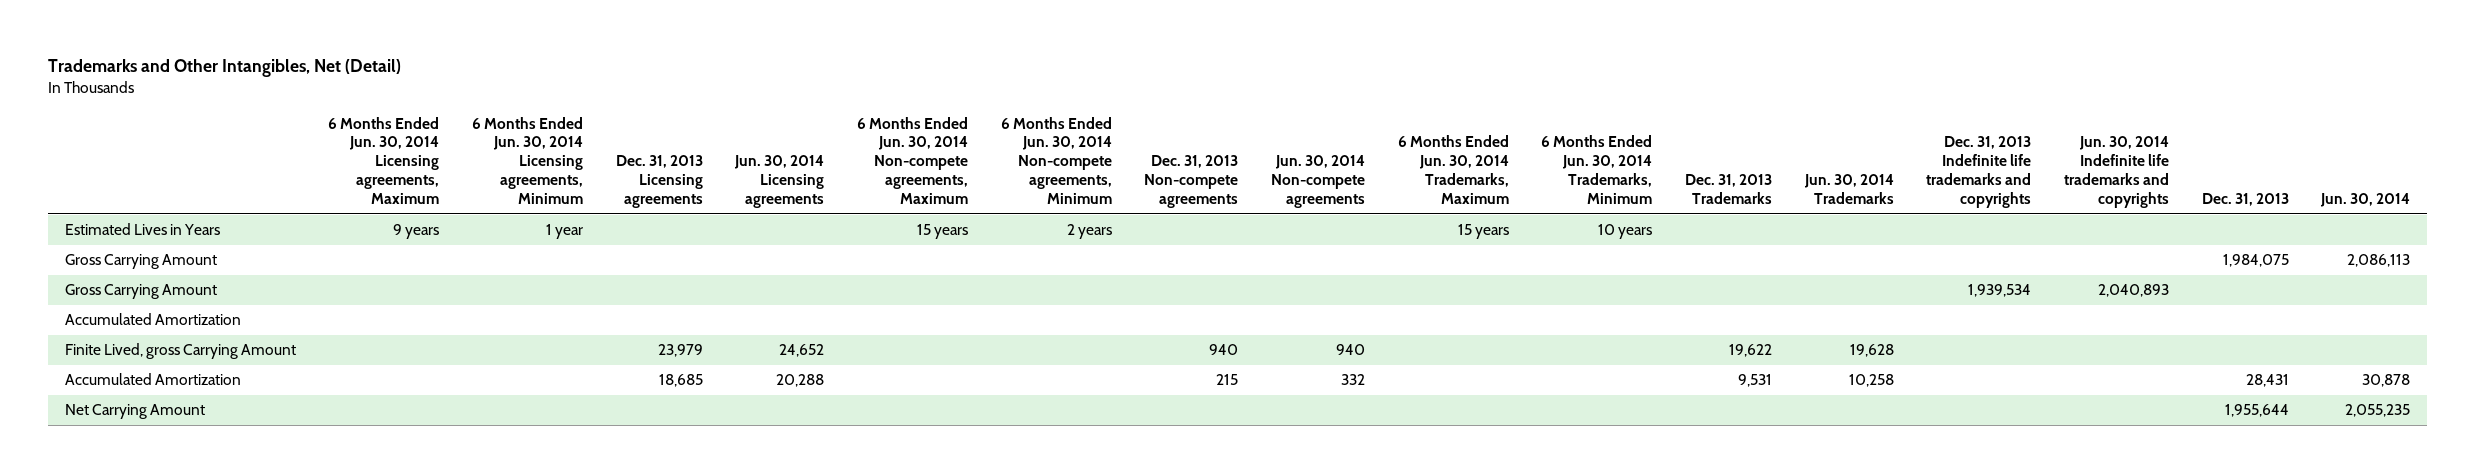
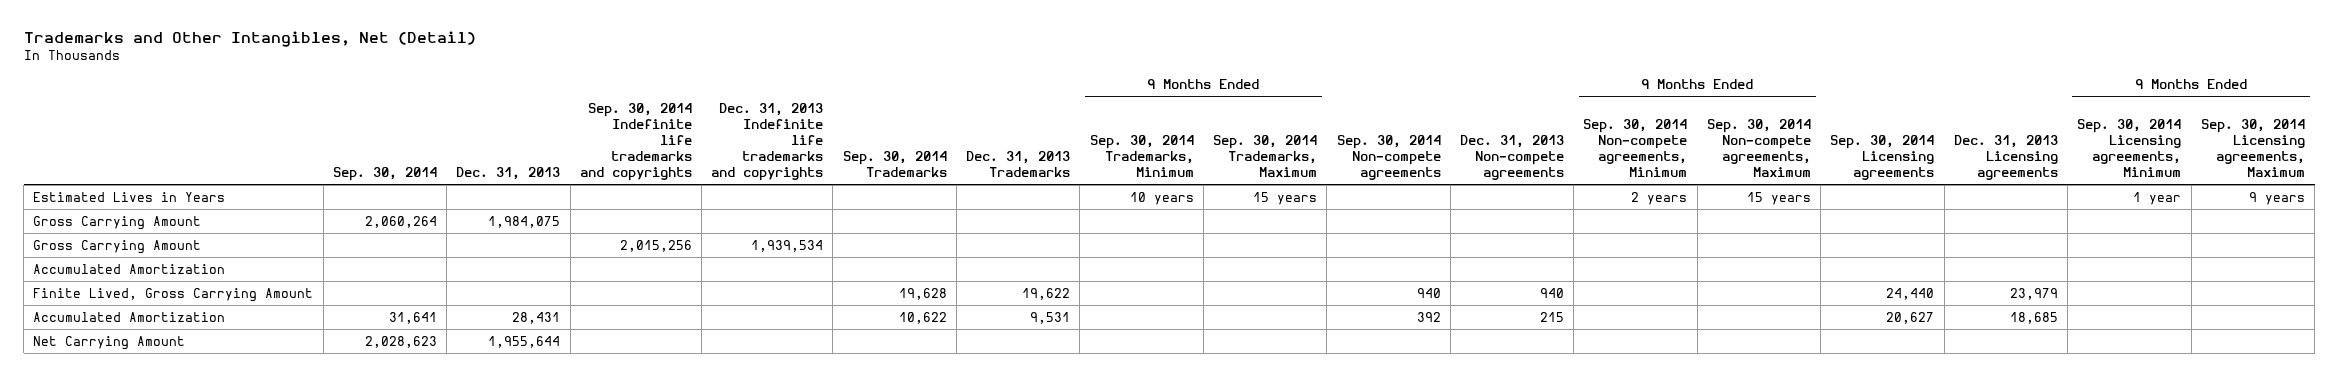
- | 6 Months Ended Jun. 30, 2014 Licensing agreements, Maximum | 6 Months Ended Jun. 30, 2014 Licensing agreements, Minimum | Dec. 31, 2013 Licensing agreements | Jun. 30, 2014 Licensing agreements | 6 Months Ended Jun. 30, 2014 Non-compete agreements, Maximum | 6 Months Ended Jun. 30, 2014 Non-compete agreements, Minimum | Dec. 31, 2013 Non-compete agreements | Jun. 30, 2014 Non-compete agreements | 6 Months Ended Jun. 30, 2014 Trademarks, Maximum | 6 Months Ended Jun. 30, 2014 Trademarks, Minimum | Dec. 31, 2013 Trademarks | Jun. 30, 2014 Trademarks | Dec. 31, 2013 Indefinite life trademarks and copyrights | Jun. 30, 2014 Indefinite life trademarks and copyrights | Dec. 31, 2013 | Jun. 30, 2014
+ | Sep. 30, 2014 | Dec. 31, 2013 | Sep. 30, 2014 Indefinite life trademarks and copyrights | Dec. 31, 2013 Indefinite life trademarks and copyrights | Sep. 30, 2014 Trademarks | Dec. 31, 2013 Trademarks | 9 Months Ended Sep. 30, 2014 Trademarks, Minimum | 9 Months Ended Sep. 30, 2014 Trademarks, Maximum | Sep. 30, 2014 Non-compete agreements | Dec. 31, 2013 Non-compete agreements | 9 Months Ended Sep. 30, 2014 Non-compete agreements, Minimum | 9 Months Ended Sep. 30, 2014 Non-compete agreements, Maximum | Sep. 30, 2014 Licensing agreements | Dec. 31, 2013 Licensing agreements | 9 Months Ended Sep. 30, 2014 Licensing agreements, Minimum | 9 Months Ended Sep. 30, 2014 Licensing agreements, Maximum
- Finite Lived, gross Carrying Amount | | | 23,979 | 24,652 | | | 940 | 940 | | | 19,622 | 19,628 | | | |
+ Finite Lived, Gross Carrying Amount | | | | | 19,628 | 19,622 | | | 940 | 940 | | | 24,440 | 23,979 | |

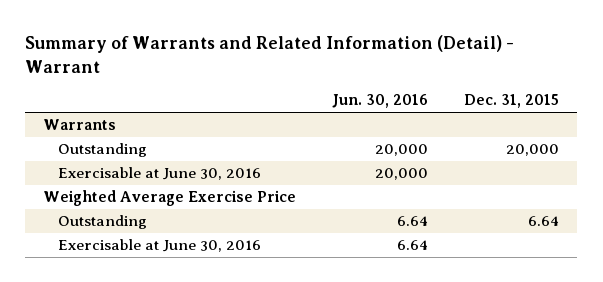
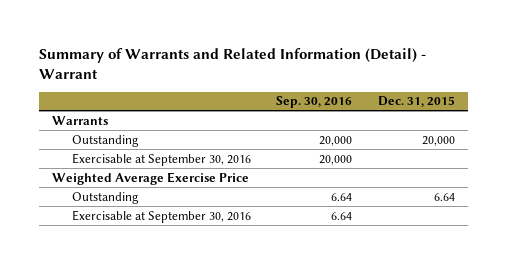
- | Jun. 30, 2016 | Dec. 31, 2015
+ | Sep. 30, 2016 | Dec. 31, 2015
- Exercisable at June 30, 2016 | 20,000 |
+ Exercisable at September 30, 2016 | 20,000 |
- Exercisable at June 30, 2016 | 6.64 |
+ Exercisable at September 30, 2016 | 6.64 |

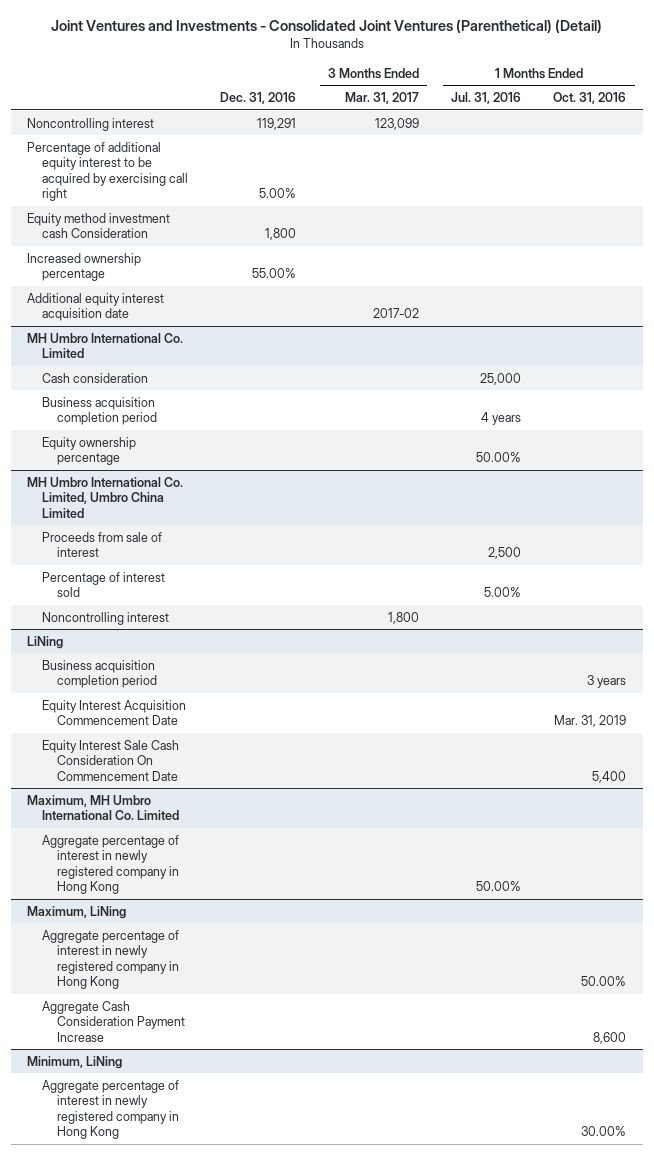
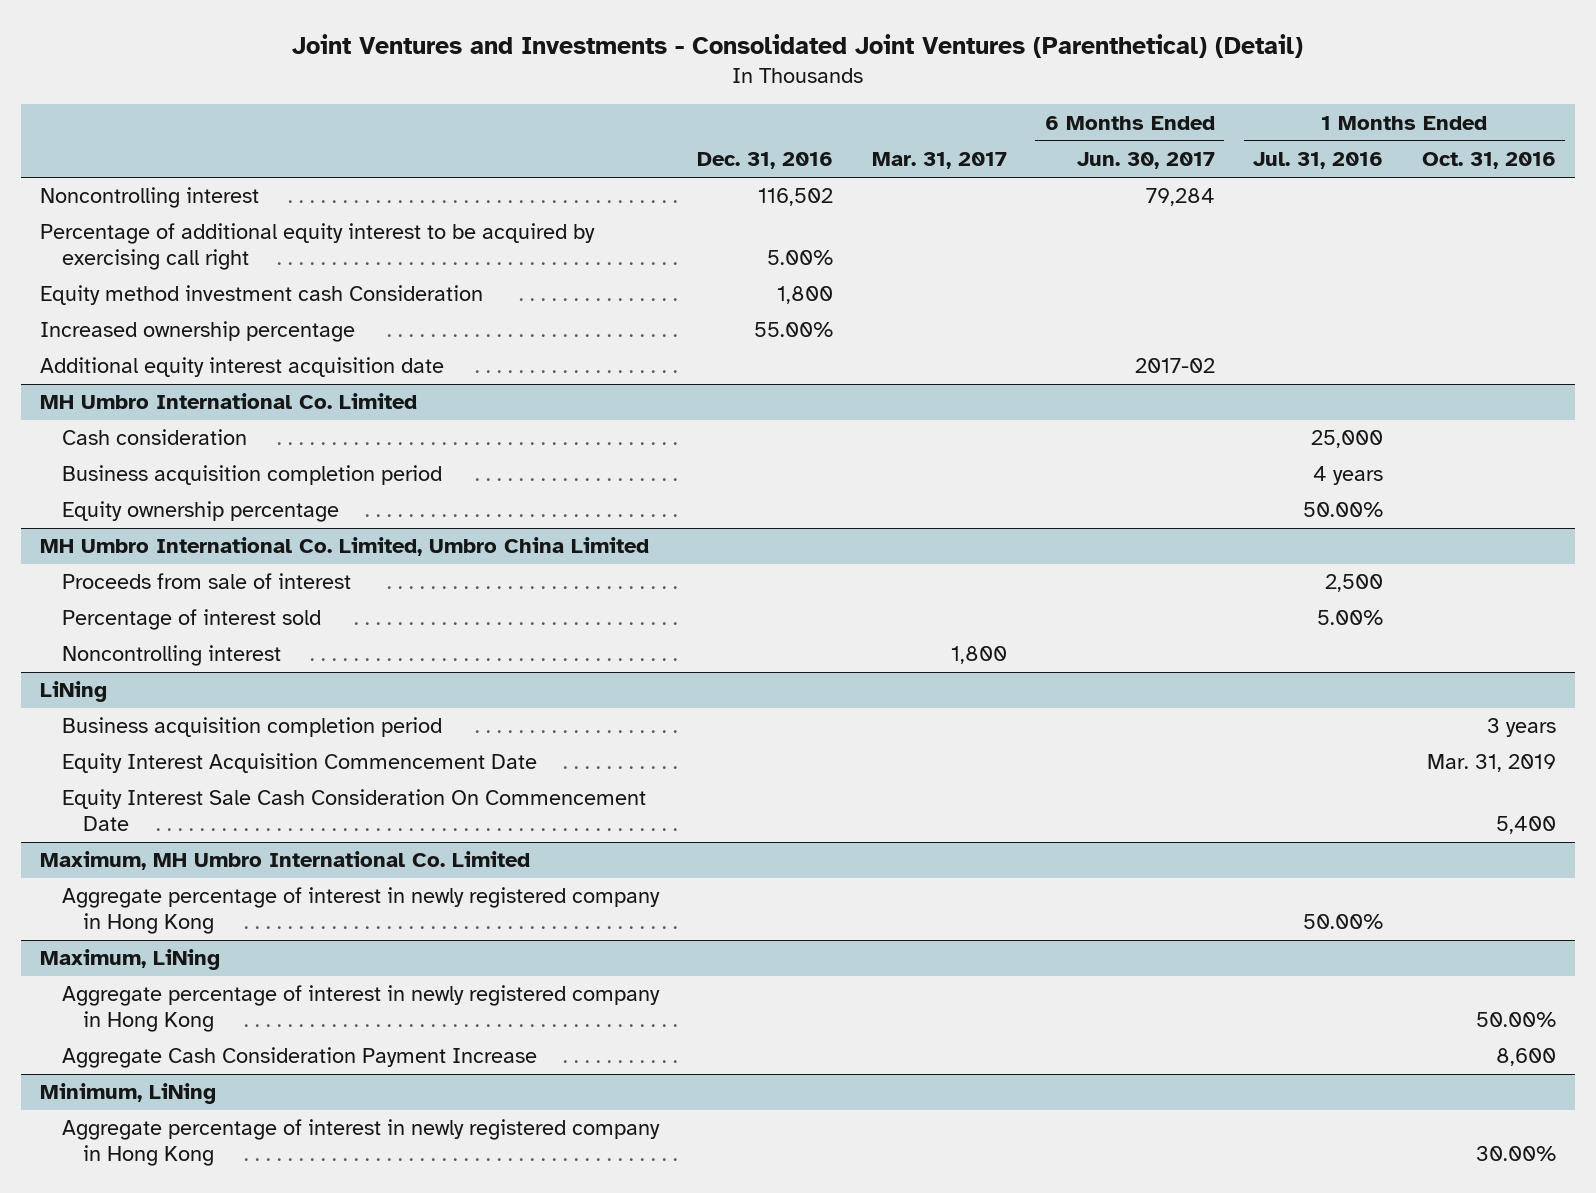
- | Dec. 31, 2016 | 3 Months Ended Mar. 31, 2017 | 1 Months Ended Jul. 31, 2016 | 1 Months Ended Oct. 31, 2016
+ | Dec. 31, 2016 | Mar. 31, 2017 | 6 Months Ended Jun. 30, 2017 | 1 Months Ended Jul. 31, 2016 | 1 Months Ended Oct. 31, 2016
- Noncontrolling interest | 119,291 | 123,099 | |
+ Noncontrolling interest | 116,502 | | 79,284 | |

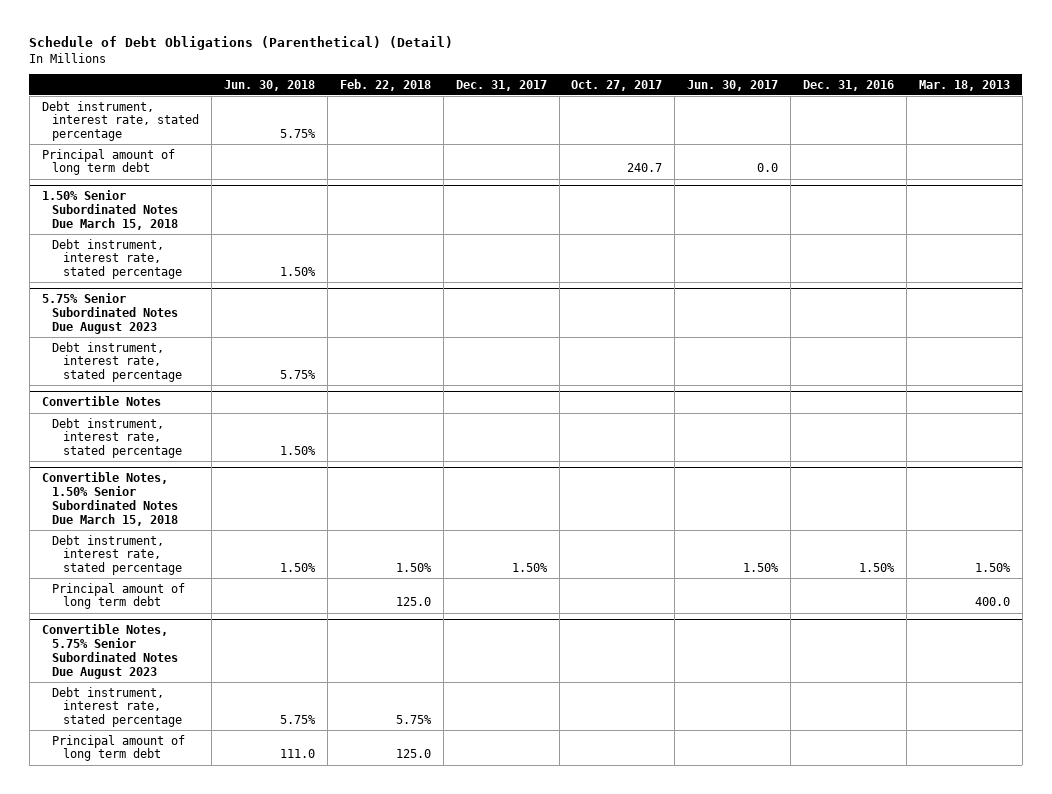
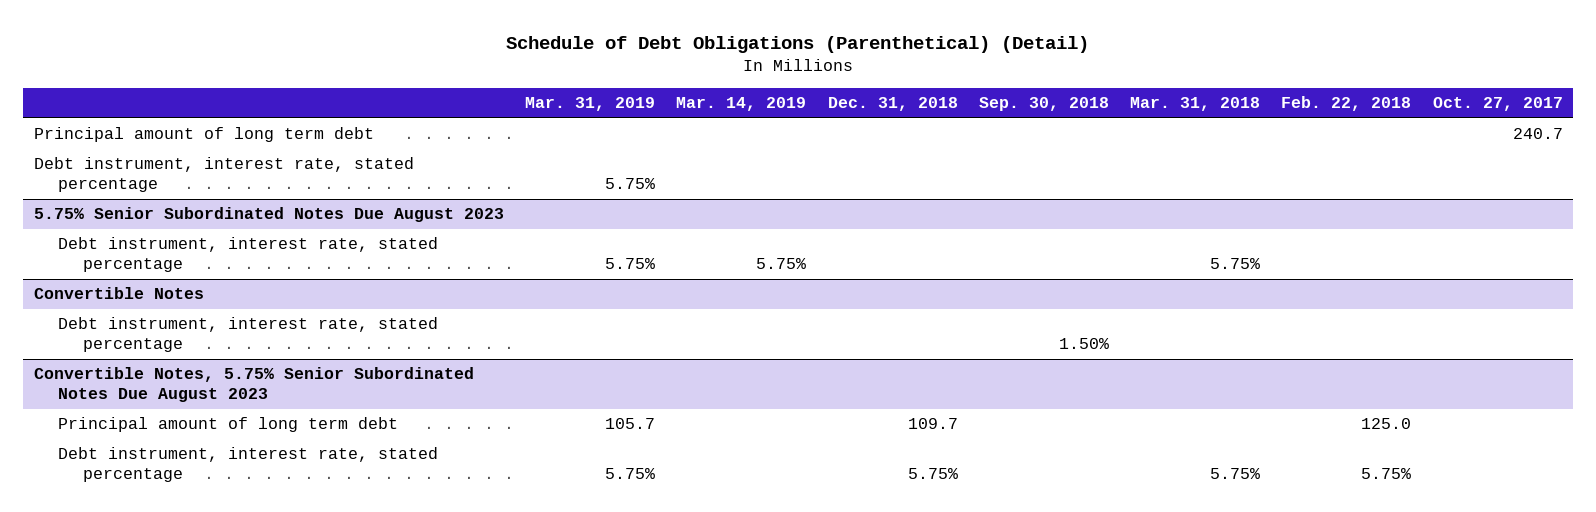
- | Jun. 30, 2018 | Feb. 22, 2018 | Dec. 31, 2017 | Oct. 27, 2017 | Jun. 30, 2017 | Dec. 31, 2016 | Mar. 18, 2013
+ | Mar. 31, 2019 | Mar. 14, 2019 | Dec. 31, 2018 | Sep. 30, 2018 | Mar. 31, 2018 | Feb. 22, 2018 | Oct. 27, 2017
- 1.50% Senior Subordinated Notes Due March 15, 2018
- Debt instrument, interest rate, stated percentage | 1.50% | | | | | |
moved down: Debt instrument, interest rate, stated percentage | 5.75% | | | | | |
- Convertible Notes, 1.50% Senior Subordinated Notes Due March 15, 2018
- Debt instrument, interest rate, stated percentage | 1.50% | 1.50% | 1.50% | | 1.50% | 1.50% | 1.50%
- Principal amount of long term debt | | 125.0 | | | | | 400.0
@ Convertible Notes, 5.75% Senior Subordinated Notes Due August 2023
moved down: Debt instrument, interest rate, stated percentage | 5.75% | | 5.75% | | 5.75% | 5.75% |

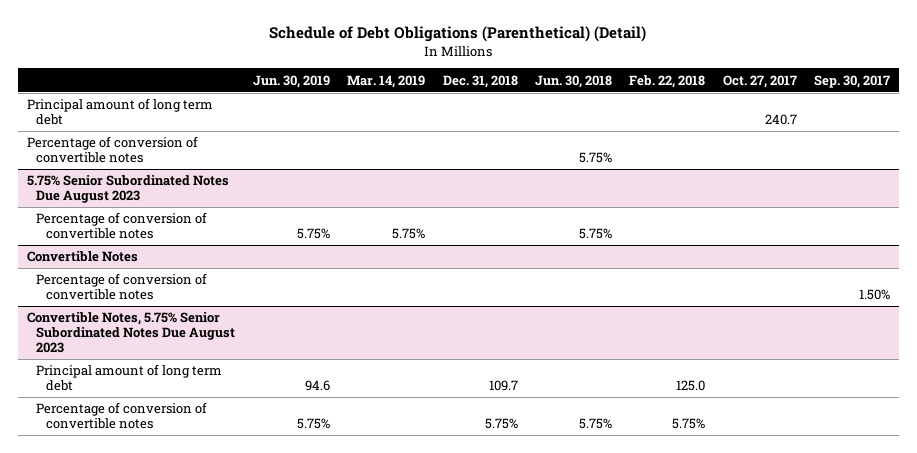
- | Mar. 31, 2019 | Mar. 14, 2019 | Dec. 31, 2018 | Sep. 30, 2018 | Mar. 31, 2018 | Feb. 22, 2018 | Oct. 27, 2017
+ | Jun. 30, 2019 | Mar. 14, 2019 | Dec. 31, 2018 | Jun. 30, 2018 | Feb. 22, 2018 | Oct. 27, 2017 | Sep. 30, 2017
- Debt instrument, interest rate, stated percentage | 5.75% | | | | | |
+ Percentage of conversion of convertible notes | | | | 5.75% | | |
@ 5.75% Senior Subordinated Notes Due August 2023
- Debt instrument, interest rate, stated percentage | 5.75% | 5.75% | | | 5.75% | |
+ Percentage of conversion of convertible notes | 5.75% | 5.75% | | 5.75% | | |
@ Convertible Notes
- Debt instrument, interest rate, stated percentage | | | | 1.50% | | |
+ Percentage of conversion of convertible notes | | | | | | | 1.50%
@ Convertible Notes, 5.75% Senior Subordinated Notes Due August 2023
- Debt instrument, interest rate, stated percentage | 5.75% | | 5.75% | | 5.75% | 5.75% |
+ Percentage of conversion of convertible notes | 5.75% | | 5.75% | 5.75% | 5.75% | |

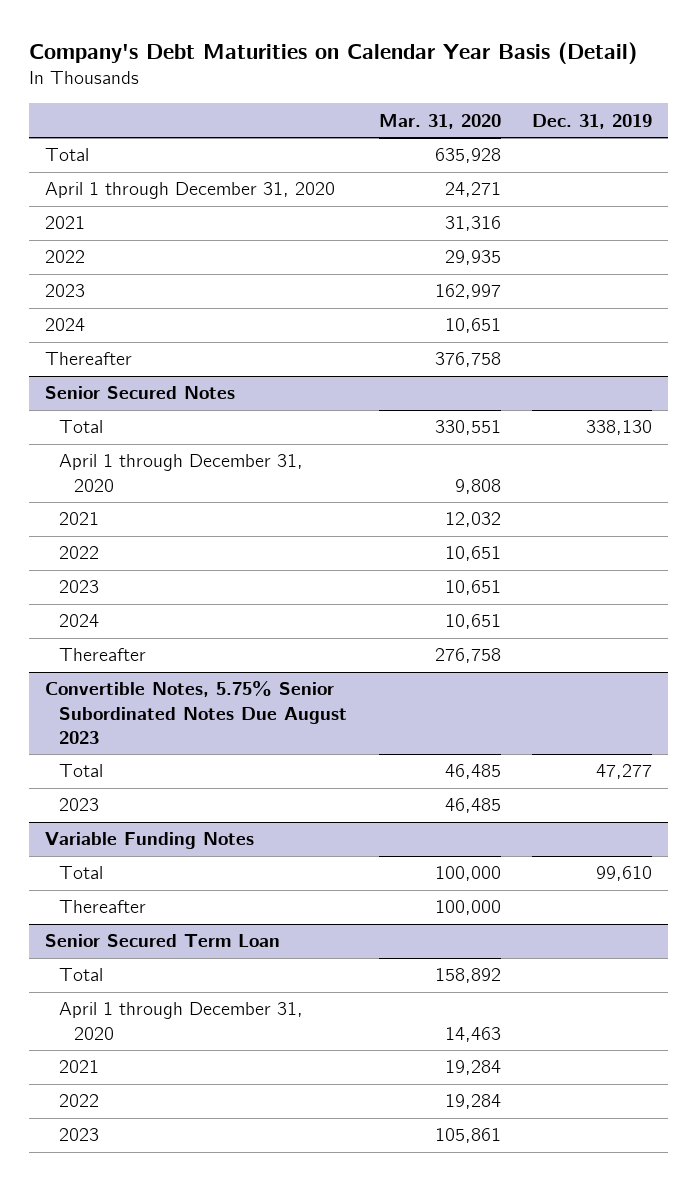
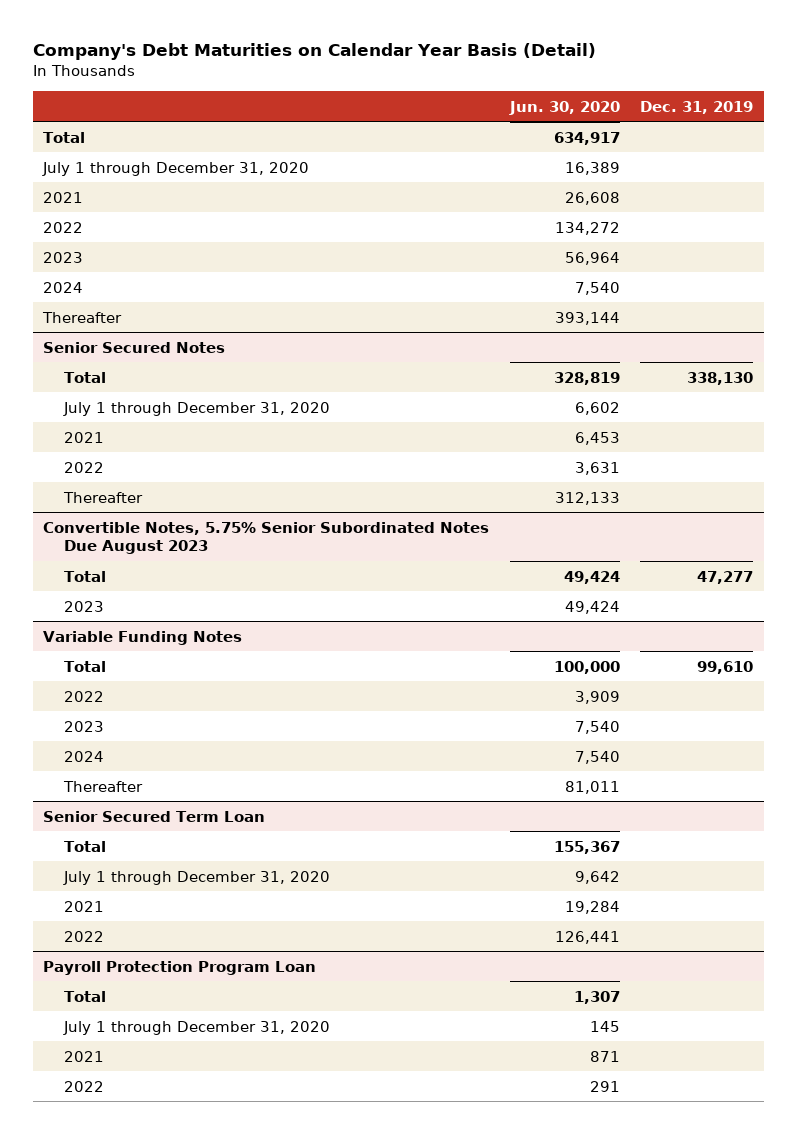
- | Mar. 31, 2020 | Dec. 31, 2019
+ | Jun. 30, 2020 | Dec. 31, 2019
- April 1 through December 31, 2020 | 24,271 |
+ July 1 through December 31, 2020 | 16,389 |
@ Senior Secured Notes
- April 1 through December 31, 2020 | 9,808 |
+ July 1 through December 31, 2020 | 6,602 |
- 2023 | 10,651 |
- 2024 | 10,651 |
@ Variable Funding Notes
+ 2022 | 3,909 |
+ 2023 | 7,540 |
+ 2024 | 7,540 |
@ Senior Secured Term Loan
- April 1 through December 31, 2020 | 14,463 |
+ July 1 through December 31, 2020 | 9,642 |
- 2023 | 105,861 |
+ Payroll Protection Program Loan
+ Total | 1,307 |
+ July 1 through December 31, 2020 | 145 |
+ 2021 | 871 |
+ 2022 | 291 |

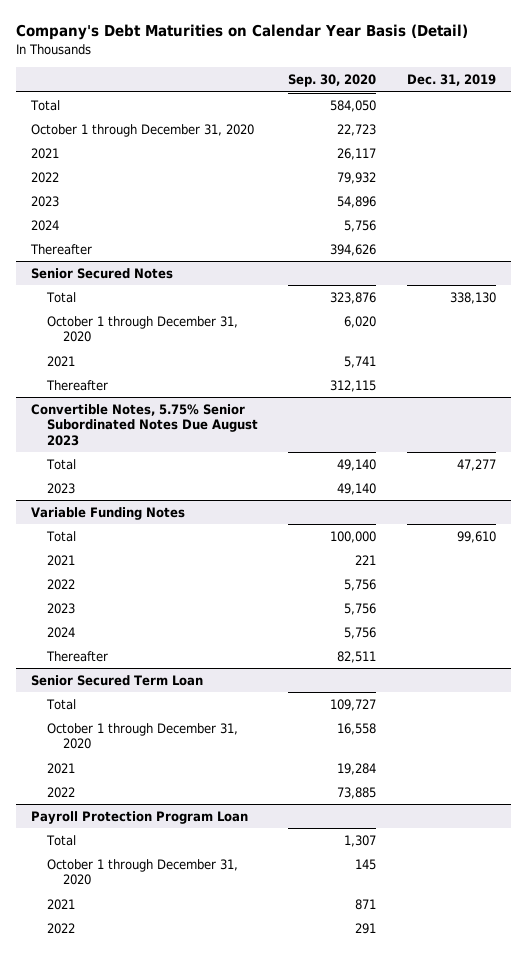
- | Jun. 30, 2020 | Dec. 31, 2019
+ | Sep. 30, 2020 | Dec. 31, 2019
- July 1 through December 31, 2020 | 16,389 |
+ October 1 through December 31, 2020 | 22,723 |
@ Senior Secured Notes
- July 1 through December 31, 2020 | 6,602 |
+ October 1 through December 31, 2020 | 6,020 |
- 2022 | 3,631 |
@ Variable Funding Notes
+ 2021 | 221 |
@ Senior Secured Term Loan
- July 1 through December 31, 2020 | 9,642 |
+ October 1 through December 31, 2020 | 16,558 |
@ Payroll Protection Program Loan
- July 1 through December 31, 2020 | 145 |
+ October 1 through December 31, 2020 | 145 |

